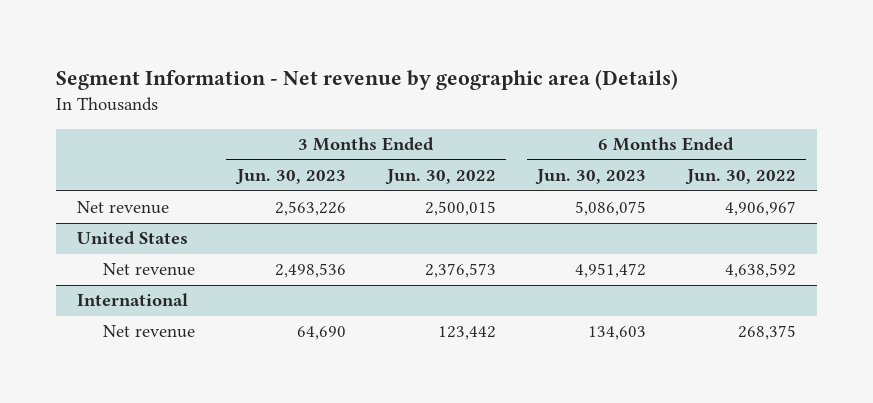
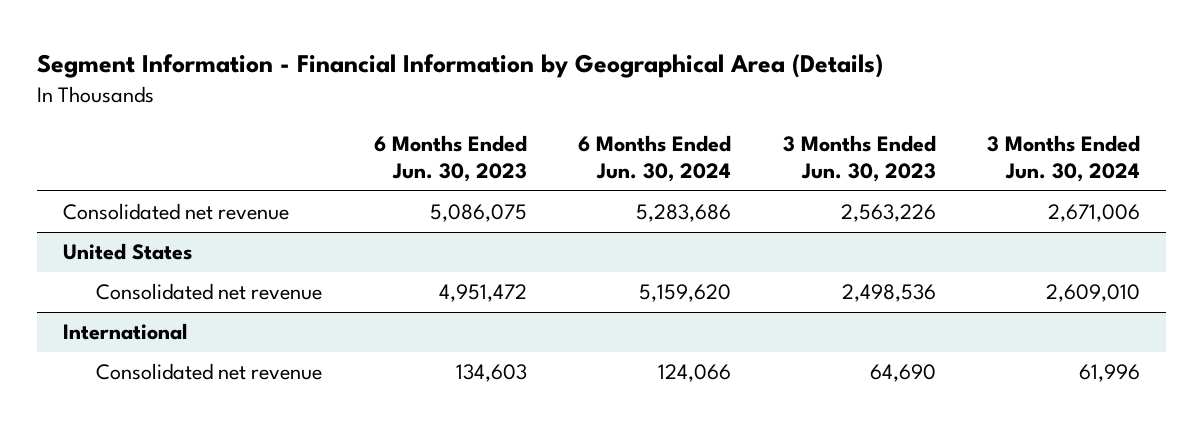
- Segment Information - Net revenue by geographic area (Details)
+ Segment Information - Financial Information by Geographical Area (Details)
- | 3 Months Ended Jun. 30, 2023 | 3 Months Ended Jun. 30, 2022 | 6 Months Ended Jun. 30, 2023 | 6 Months Ended Jun. 30, 2022
+ | 6 Months Ended Jun. 30, 2023 | 6 Months Ended Jun. 30, 2024 | 3 Months Ended Jun. 30, 2023 | 3 Months Ended Jun. 30, 2024
- Net revenue | 2,563,226 | 2,500,015 | 5,086,075 | 4,906,967
+ Consolidated net revenue | 5,086,075 | 5,283,686 | 2,563,226 | 2,671,006
@ United States
- Net revenue | 2,498,536 | 2,376,573 | 4,951,472 | 4,638,592
+ Consolidated net revenue | 4,951,472 | 5,159,620 | 2,498,536 | 2,609,010
@ International
- Net revenue | 64,690 | 123,442 | 134,603 | 268,375
+ Consolidated net revenue | 134,603 | 124,066 | 64,690 | 61,996

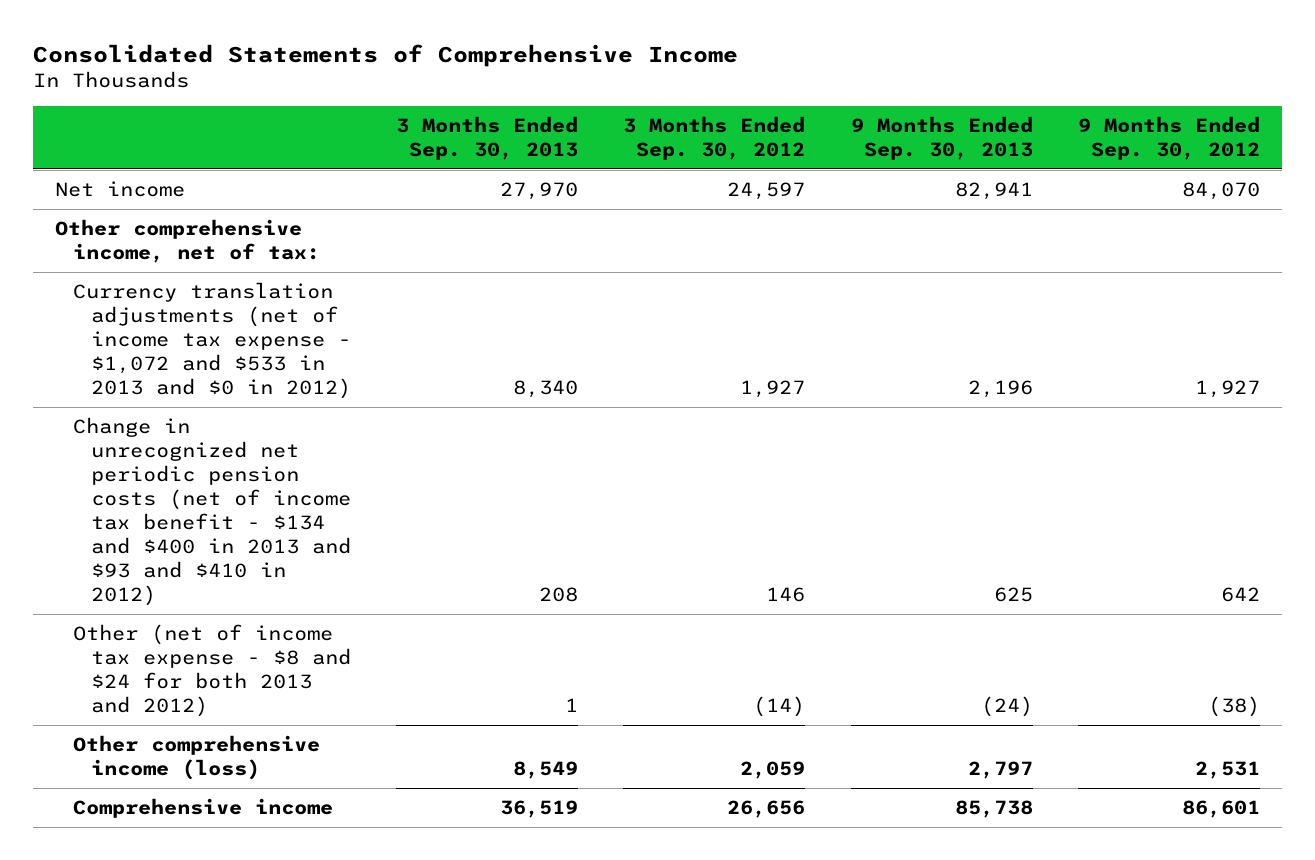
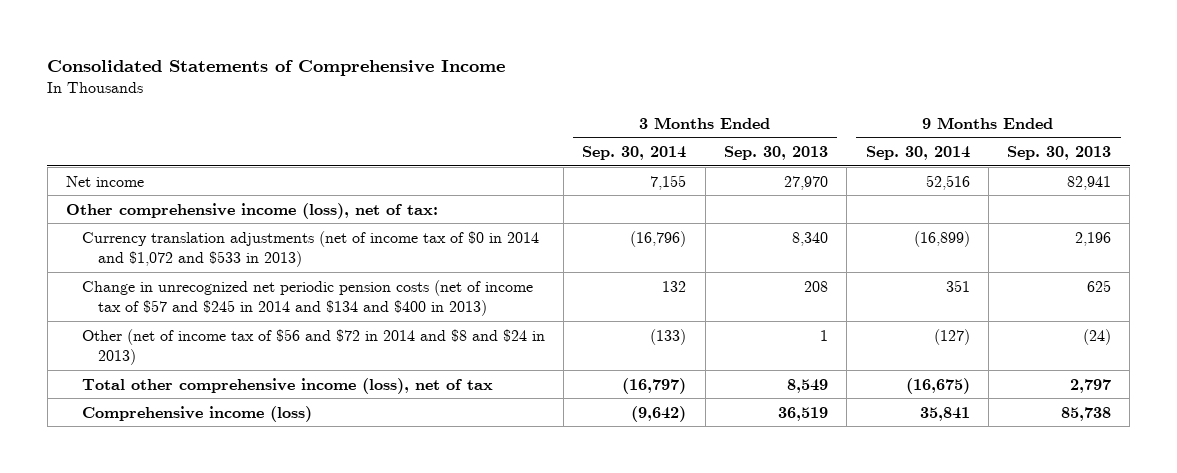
- | 3 Months Ended Sep. 30, 2013 | 3 Months Ended Sep. 30, 2012 | 9 Months Ended Sep. 30, 2013 | 9 Months Ended Sep. 30, 2012
+ | 3 Months Ended Sep. 30, 2014 | 3 Months Ended Sep. 30, 2013 | 9 Months Ended Sep. 30, 2014 | 9 Months Ended Sep. 30, 2013
- Other comprehensive income, net of tax:
- Currency translation adjustments (net of income tax expense - $1,072 and $533 in 2013 and $0 in 2012) | 8,340 | 1,927 | 2,196 | 1,927
- Change in unrecognized net periodic pension costs (net of income tax benefit - $134 and $400 in 2013 and $93 and $410 in 2012) | 208 | 146 | 625 | 642
- Other (net of income tax expense - $8 and $24 for both 2013 and 2012) | 1 | (14) | (24) | (38)
- Other comprehensive income (loss) | 8,549 | 2,059 | 2,797 | 2,531
- Comprehensive income | 36,519 | 26,656 | 85,738 | 86,601
+ Other comprehensive income (loss), net of tax:
+ Currency translation adjustments (net of income tax of $0 in 2014 and $1,072 and $533 in 2013) | (16,796) | 8,340 | (16,899) | 2,196
+ Change in unrecognized net periodic pension costs (net of income tax of $57 and $245 in 2014 and $134 and $400 in 2013) | 132 | 208 | 351 | 625
+ Other (net of income tax of $56 and $72 in 2014 and $8 and $24 in 2013) | (133) | 1 | (127) | (24)
+ Total other comprehensive income (loss), net of tax | (16,797) | 8,549 | (16,675) | 2,797
+ Comprehensive income (loss) | (9,642) | 36,519 | 35,841 | 85,738

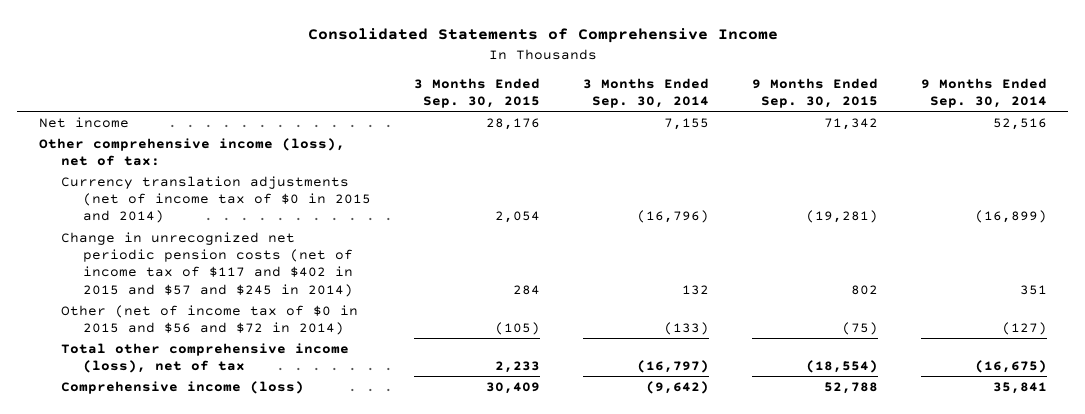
- | 3 Months Ended Sep. 30, 2014 | 3 Months Ended Sep. 30, 2013 | 9 Months Ended Sep. 30, 2014 | 9 Months Ended Sep. 30, 2013
+ | 3 Months Ended Sep. 30, 2015 | 3 Months Ended Sep. 30, 2014 | 9 Months Ended Sep. 30, 2015 | 9 Months Ended Sep. 30, 2014
- Currency translation adjustments (net of income tax of $0 in 2014 and $1,072 and $533 in 2013) | (16,796) | 8,340 | (16,899) | 2,196
- Change in unrecognized net periodic pension costs (net of income tax of $57 and $245 in 2014 and $134 and $400 in 2013) | 132 | 208 | 351 | 625
- Other (net of income tax of $56 and $72 in 2014 and $8 and $24 in 2013) | (133) | 1 | (127) | (24)
+ Currency translation adjustments (net of income tax of $0 in 2015 and 2014) | 2,054 | (16,796) | (19,281) | (16,899)
+ Change in unrecognized net periodic pension costs (net of income tax of $117 and $402 in 2015 and $57 and $245 in 2014) | 284 | 132 | 802 | 351
+ Other (net of income tax of $0 in 2015 and $56 and $72 in 2014) | (105) | (133) | (75) | (127)

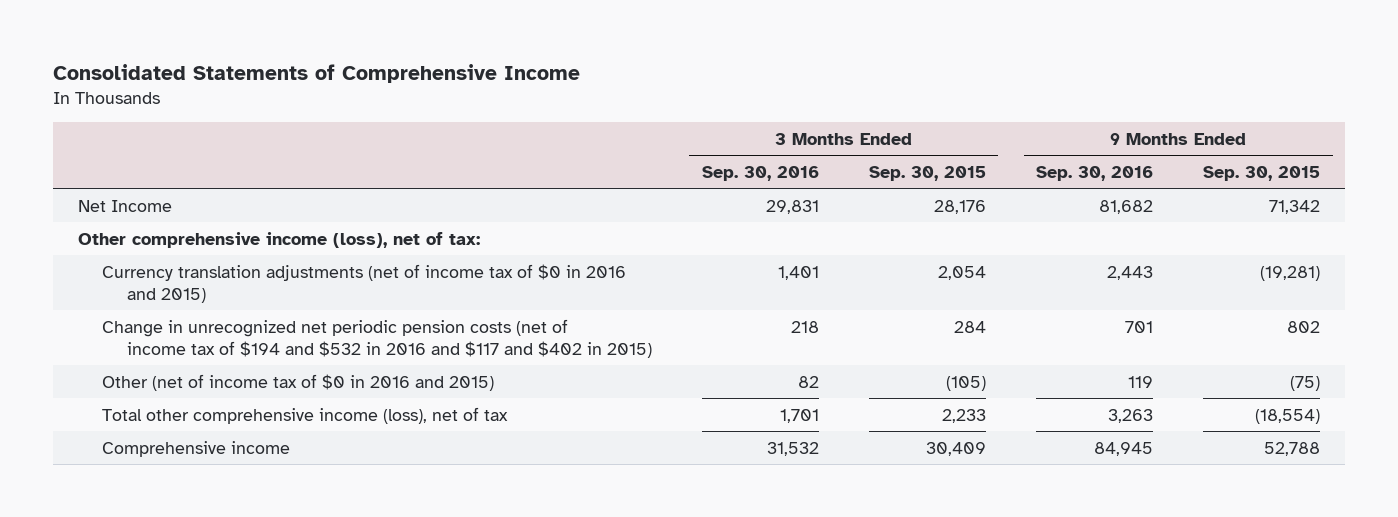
- | 3 Months Ended Sep. 30, 2015 | 3 Months Ended Sep. 30, 2014 | 9 Months Ended Sep. 30, 2015 | 9 Months Ended Sep. 30, 2014
+ | 3 Months Ended Sep. 30, 2016 | 3 Months Ended Sep. 30, 2015 | 9 Months Ended Sep. 30, 2016 | 9 Months Ended Sep. 30, 2015
- Net income | 28,176 | 7,155 | 71,342 | 52,516
+ Net Income | 29,831 | 28,176 | 81,682 | 71,342
- Currency translation adjustments (net of income tax of $0 in 2015 and 2014) | 2,054 | (16,796) | (19,281) | (16,899)
- Change in unrecognized net periodic pension costs (net of income tax of $117 and $402 in 2015 and $57 and $245 in 2014) | 284 | 132 | 802 | 351
- Other (net of income tax of $0 in 2015 and $56 and $72 in 2014) | (105) | (133) | (75) | (127)
+ Currency translation adjustments (net of income tax of $0 in 2016 and 2015) | 1,401 | 2,054 | 2,443 | (19,281)
+ Change in unrecognized net periodic pension costs (net of income tax of $194 and $532 in 2016 and $117 and $402 in 2015) | 218 | 284 | 701 | 802
+ Other (net of income tax of $0 in 2016 and 2015) | 82 | (105) | 119 | (75)
- Comprehensive income (loss) | 30,409 | (9,642) | 52,788 | 35,841
+ Comprehensive income | 31,532 | 30,409 | 84,945 | 52,788

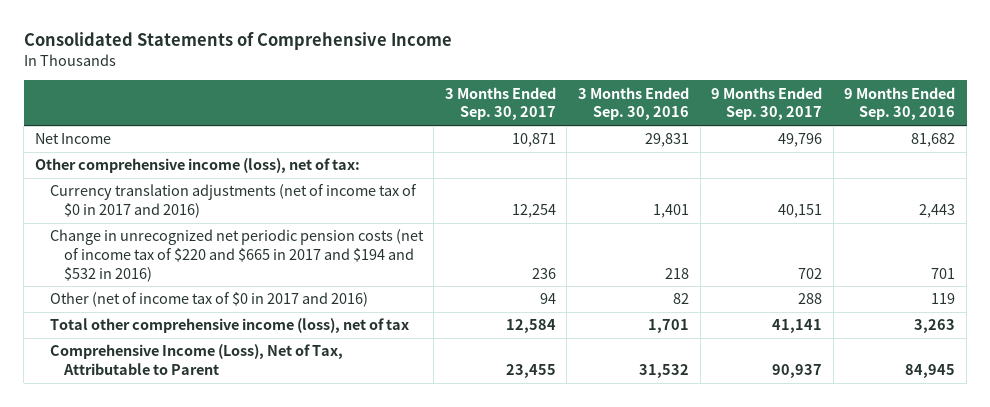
- | 3 Months Ended Sep. 30, 2016 | 3 Months Ended Sep. 30, 2015 | 9 Months Ended Sep. 30, 2016 | 9 Months Ended Sep. 30, 2015
+ | 3 Months Ended Sep. 30, 2017 | 3 Months Ended Sep. 30, 2016 | 9 Months Ended Sep. 30, 2017 | 9 Months Ended Sep. 30, 2016
- Currency translation adjustments (net of income tax of $0 in 2016 and 2015) | 1,401 | 2,054 | 2,443 | (19,281)
- Change in unrecognized net periodic pension costs (net of income tax of $194 and $532 in 2016 and $117 and $402 in 2015) | 218 | 284 | 701 | 802
- Other (net of income tax of $0 in 2016 and 2015) | 82 | (105) | 119 | (75)
+ Currency translation adjustments (net of income tax of $0 in 2017 and 2016) | 12,254 | 1,401 | 40,151 | 2,443
+ Change in unrecognized net periodic pension costs (net of income tax of $220 and $665 in 2017 and $194 and $532 in 2016) | 236 | 218 | 702 | 701
+ Other (net of income tax of $0 in 2017 and 2016) | 94 | 82 | 288 | 119
- Comprehensive income | 31,532 | 30,409 | 84,945 | 52,788
+ Comprehensive Income (Loss), Net of Tax, Attributable to Parent | 23,455 | 31,532 | 90,937 | 84,945

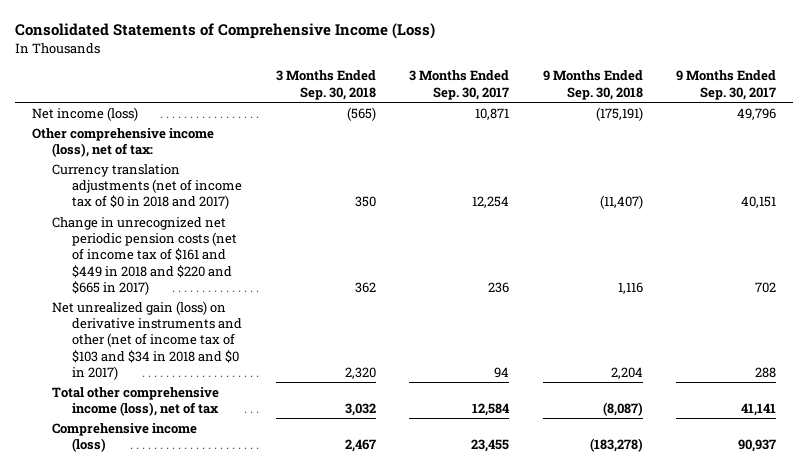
- Consolidated Statements of Comprehensive Income
+ Consolidated Statements of Comprehensive Income (Loss)
- | 3 Months Ended Sep. 30, 2017 | 3 Months Ended Sep. 30, 2016 | 9 Months Ended Sep. 30, 2017 | 9 Months Ended Sep. 30, 2016
+ | 3 Months Ended Sep. 30, 2018 | 3 Months Ended Sep. 30, 2017 | 9 Months Ended Sep. 30, 2018 | 9 Months Ended Sep. 30, 2017
- Net Income | 10,871 | 29,831 | 49,796 | 81,682
+ Net income (loss) | (565) | 10,871 | (175,191) | 49,796
- Currency translation adjustments (net of income tax of $0 in 2017 and 2016) | 12,254 | 1,401 | 40,151 | 2,443
- Change in unrecognized net periodic pension costs (net of income tax of $220 and $665 in 2017 and $194 and $532 in 2016) | 236 | 218 | 702 | 701
- Other (net of income tax of $0 in 2017 and 2016) | 94 | 82 | 288 | 119
+ Currency translation adjustments (net of income tax of $0 in 2018 and 2017) | 350 | 12,254 | (11,407) | 40,151
+ Change in unrecognized net periodic pension costs (net of income tax of $161 and $449 in 2018 and $220 and $665 in 2017) | 362 | 236 | 1,116 | 702
+ Net unrealized gain (loss) on derivative instruments and other (net of income tax of $103 and $34 in 2018 and $0 in 2017) | 2,320 | 94 | 2,204 | 288
- Comprehensive Income (Loss), Net of Tax, Attributable to Parent | 23,455 | 31,532 | 90,937 | 84,945
+ Comprehensive income (loss) | 2,467 | 23,455 | (183,278) | 90,937

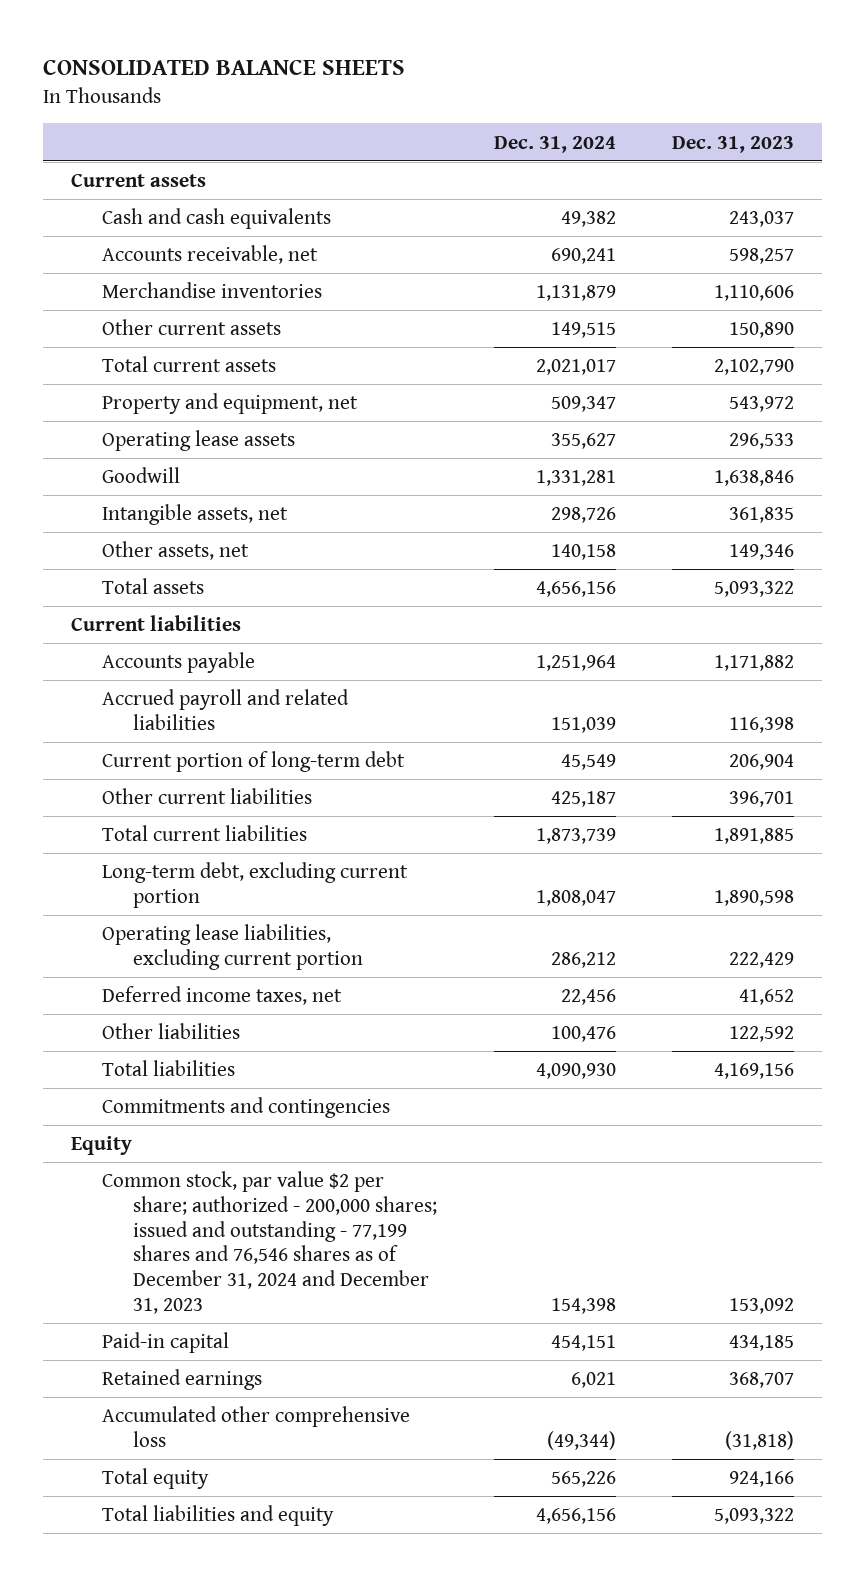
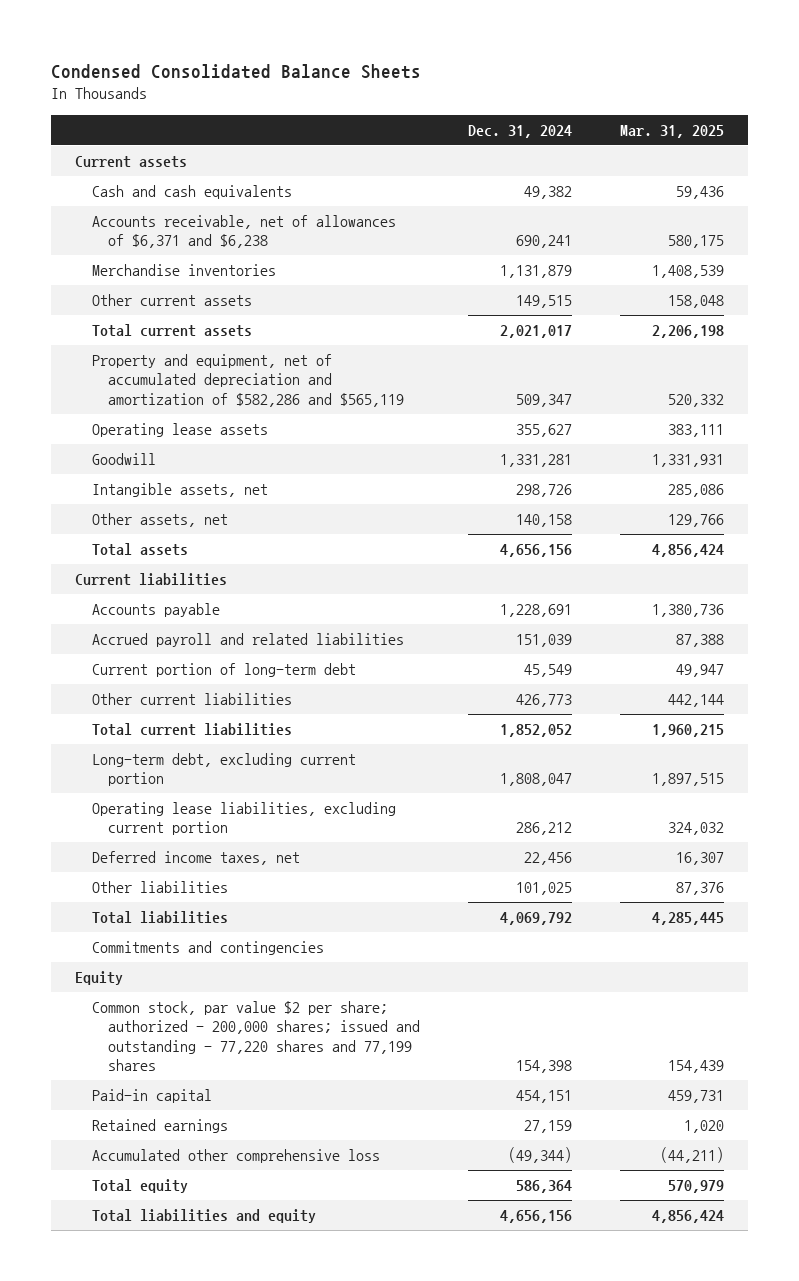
- CONSOLIDATED BALANCE SHEETS
+ Condensed Consolidated Balance Sheets
- | Dec. 31, 2024 | Dec. 31, 2023
+ | Dec. 31, 2024 | Mar. 31, 2025
- Accounts receivable, net | 690,241 | 598,257
+ Accounts receivable, net of allowances of $6,371 and $6,238 | 690,241 | 580,175
- Property and equipment, net | 509,347 | 543,972
+ Property and equipment, net of accumulated depreciation and amortization of $582,286 and $565,119 | 509,347 | 520,332
- Accounts payable | 1,251,964 | 1,171,882
+ Accounts payable | 1,228,691 | 1,380,736
- Other current liabilities | 425,187 | 396,701
- Total current liabilities | 1,873,739 | 1,891,885
+ Other current liabilities | 426,773 | 442,144
+ Total current liabilities | 1,852,052 | 1,960,215
- Other liabilities | 100,476 | 122,592
- Total liabilities | 4,090,930 | 4,169,156
+ Other liabilities | 101,025 | 87,376
+ Total liabilities | 4,069,792 | 4,285,445
- Common stock, par value $2 per share; authorized - 200,000 shares; issued and outstanding - 77,199 shares and 76,546 shares as of December 31, 2024 and December 31, 2023 | 154,398 | 153,092
+ Common stock, par value $2 per share; authorized - 200,000 shares; issued and outstanding - 77,220 shares and 77,199 shares | 154,398 | 154,439
- Retained earnings | 6,021 | 368,707
+ Retained earnings | 27,159 | 1,020
- Total equity | 565,226 | 924,166
+ Total equity | 586,364 | 570,979

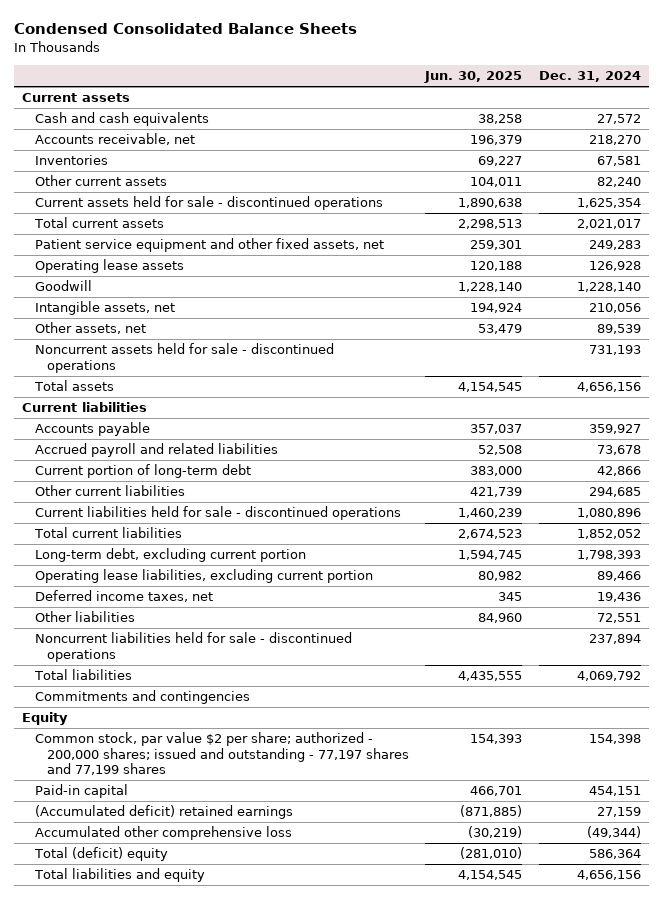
- | Dec. 31, 2024 | Mar. 31, 2025
+ | Jun. 30, 2025 | Dec. 31, 2024
- Cash and cash equivalents | 49,382 | 59,436
- Accounts receivable, net of allowances of $6,371 and $6,238 | 690,241 | 580,175
- Merchandise inventories | 1,131,879 | 1,408,539
- Other current assets | 149,515 | 158,048
+ Cash and cash equivalents | 38,258 | 27,572
+ Accounts receivable, net | 196,379 | 218,270
+ Inventories | 69,227 | 67,581
+ Other current assets | 104,011 | 82,240
+ Current assets held for sale - discontinued operations | 1,890,638 | 1,625,354
- Property and equipment, net of accumulated depreciation and amortization of $582,286 and $565,119 | 509,347 | 520,332
- Operating lease assets | 355,627 | 383,111
- Goodwill | 1,331,281 | 1,331,931
- Intangible assets, net | 298,726 | 285,086
- Other assets, net | 140,158 | 129,766
+ Patient service equipment and other fixed assets, net | 259,301 | 249,283
+ Operating lease assets | 120,188 | 126,928
+ Goodwill | 1,228,140 | 1,228,140
+ Intangible assets, net | 194,924 | 210,056
+ Other assets, net | 53,479 | 89,539
+ Noncurrent assets held for sale - discontinued operations | | 731,193
- Accounts payable | 1,228,691 | 1,380,736
- Accrued payroll and related liabilities | 151,039 | 87,388
- Current portion of long-term debt | 45,549 | 49,947
- Other current liabilities | 426,773 | 442,144
+ Accounts payable | 357,037 | 359,927
+ Accrued payroll and related liabilities | 52,508 | 73,678
+ Current portion of long-term debt | 383,000 | 42,866
+ Other current liabilities | 421,739 | 294,685
+ Current liabilities held for sale - discontinued operations | 1,460,239 | 1,080,896
- Long-term debt, excluding current portion | 1,808,047 | 1,897,515
- Operating lease liabilities, excluding current portion | 286,212 | 324,032
- Deferred income taxes, net | 22,456 | 16,307
- Other liabilities | 101,025 | 87,376
+ Long-term debt, excluding current portion | 1,594,745 | 1,798,393
+ Operating lease liabilities, excluding current portion | 80,982 | 89,466
+ Deferred income taxes, net | 345 | 19,436
+ Other liabilities | 84,960 | 72,551
+ Noncurrent liabilities held for sale - discontinued operations | | 237,894
- Common stock, par value $2 per share; authorized - 200,000 shares; issued and outstanding - 77,220 shares and 77,199 shares | 154,398 | 154,439
+ Common stock, par value $2 per share; authorized - 200,000 shares; issued and outstanding - 77,197 shares and 77,199 shares | 154,393 | 154,398
- Retained earnings | 27,159 | 1,020
+ (Accumulated deficit) retained earnings | (871,885) | 27,159
- Total equity | 586,364 | 570,979
+ Total (deficit) equity | (281,010) | 586,364

